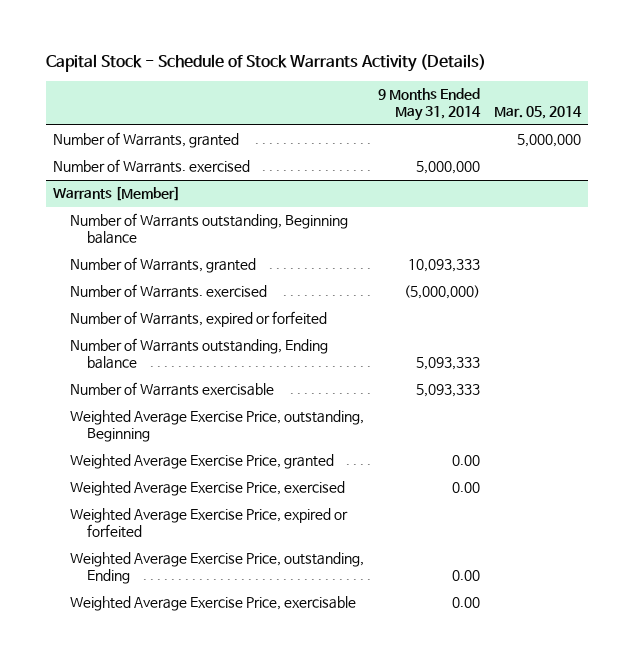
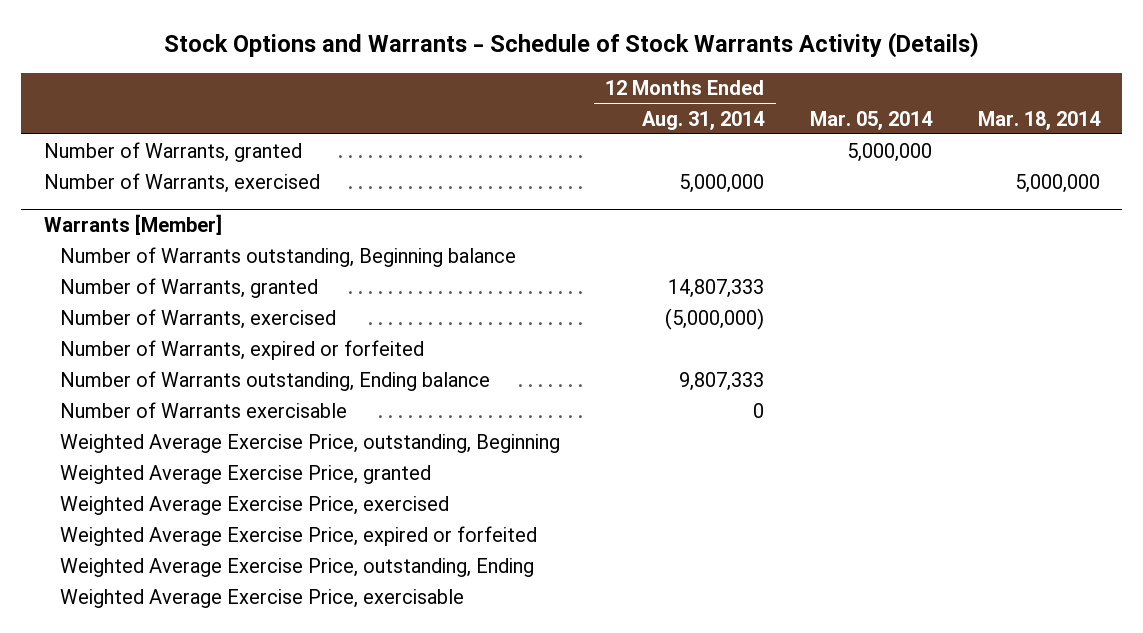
- Capital Stock - Schedule of Stock Warrants Activity (Details)
+ Stock Options and Warrants - Schedule of Stock Warrants Activity (Details)
- | 9 Months Ended May 31, 2014 | Mar. 05, 2014
+ | 12 Months Ended Aug. 31, 2014 | Mar. 05, 2014 | Mar. 18, 2014
- Number of Warrants. exercised | 5,000,000 |
+ Number of Warrants, exercised | 5,000,000 | | 5,000,000
@ Warrants [Member]
- Number of Warrants. exercised | (5,000,000) |
+ Number of Warrants, exercised | (5,000,000) | |

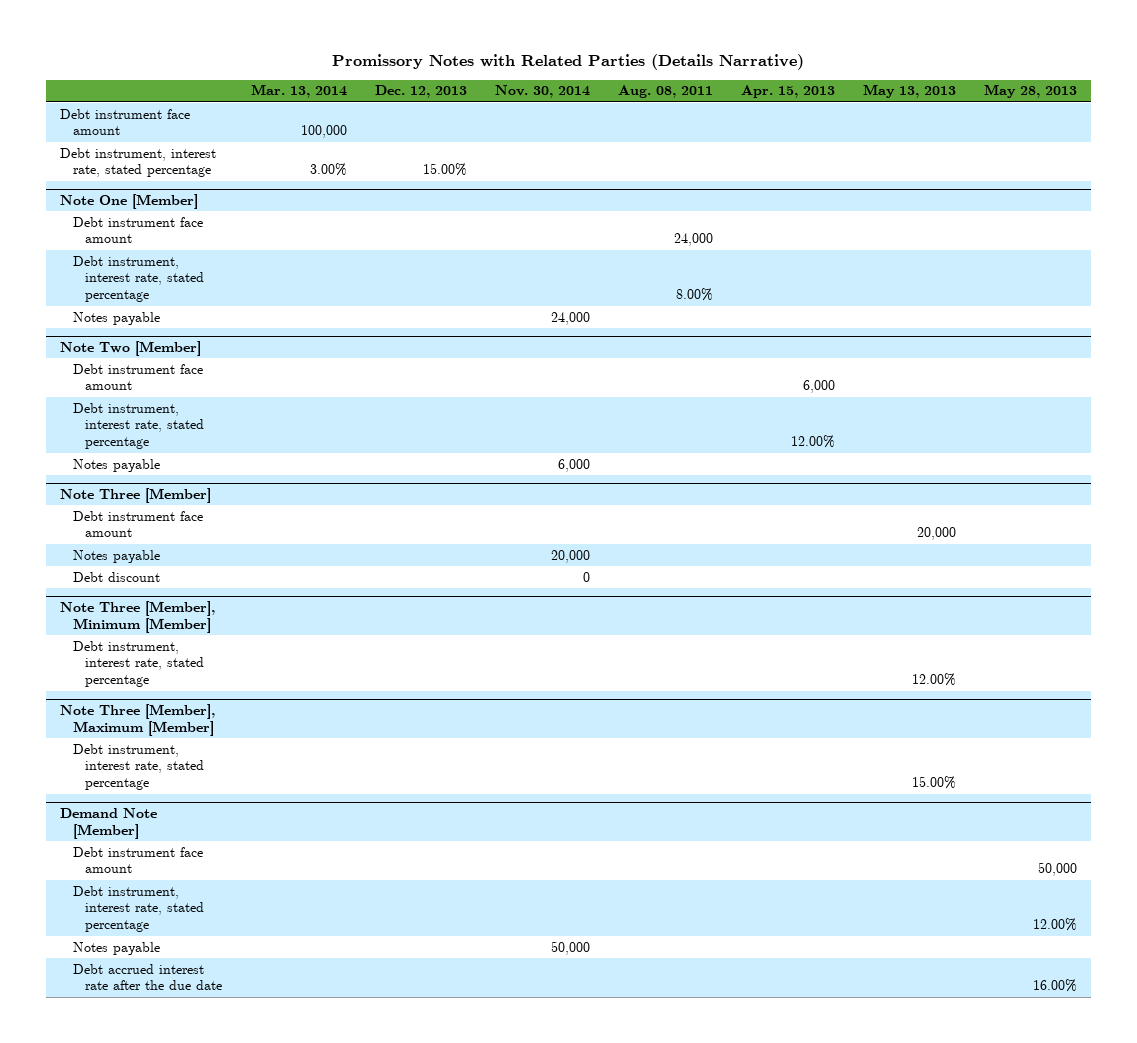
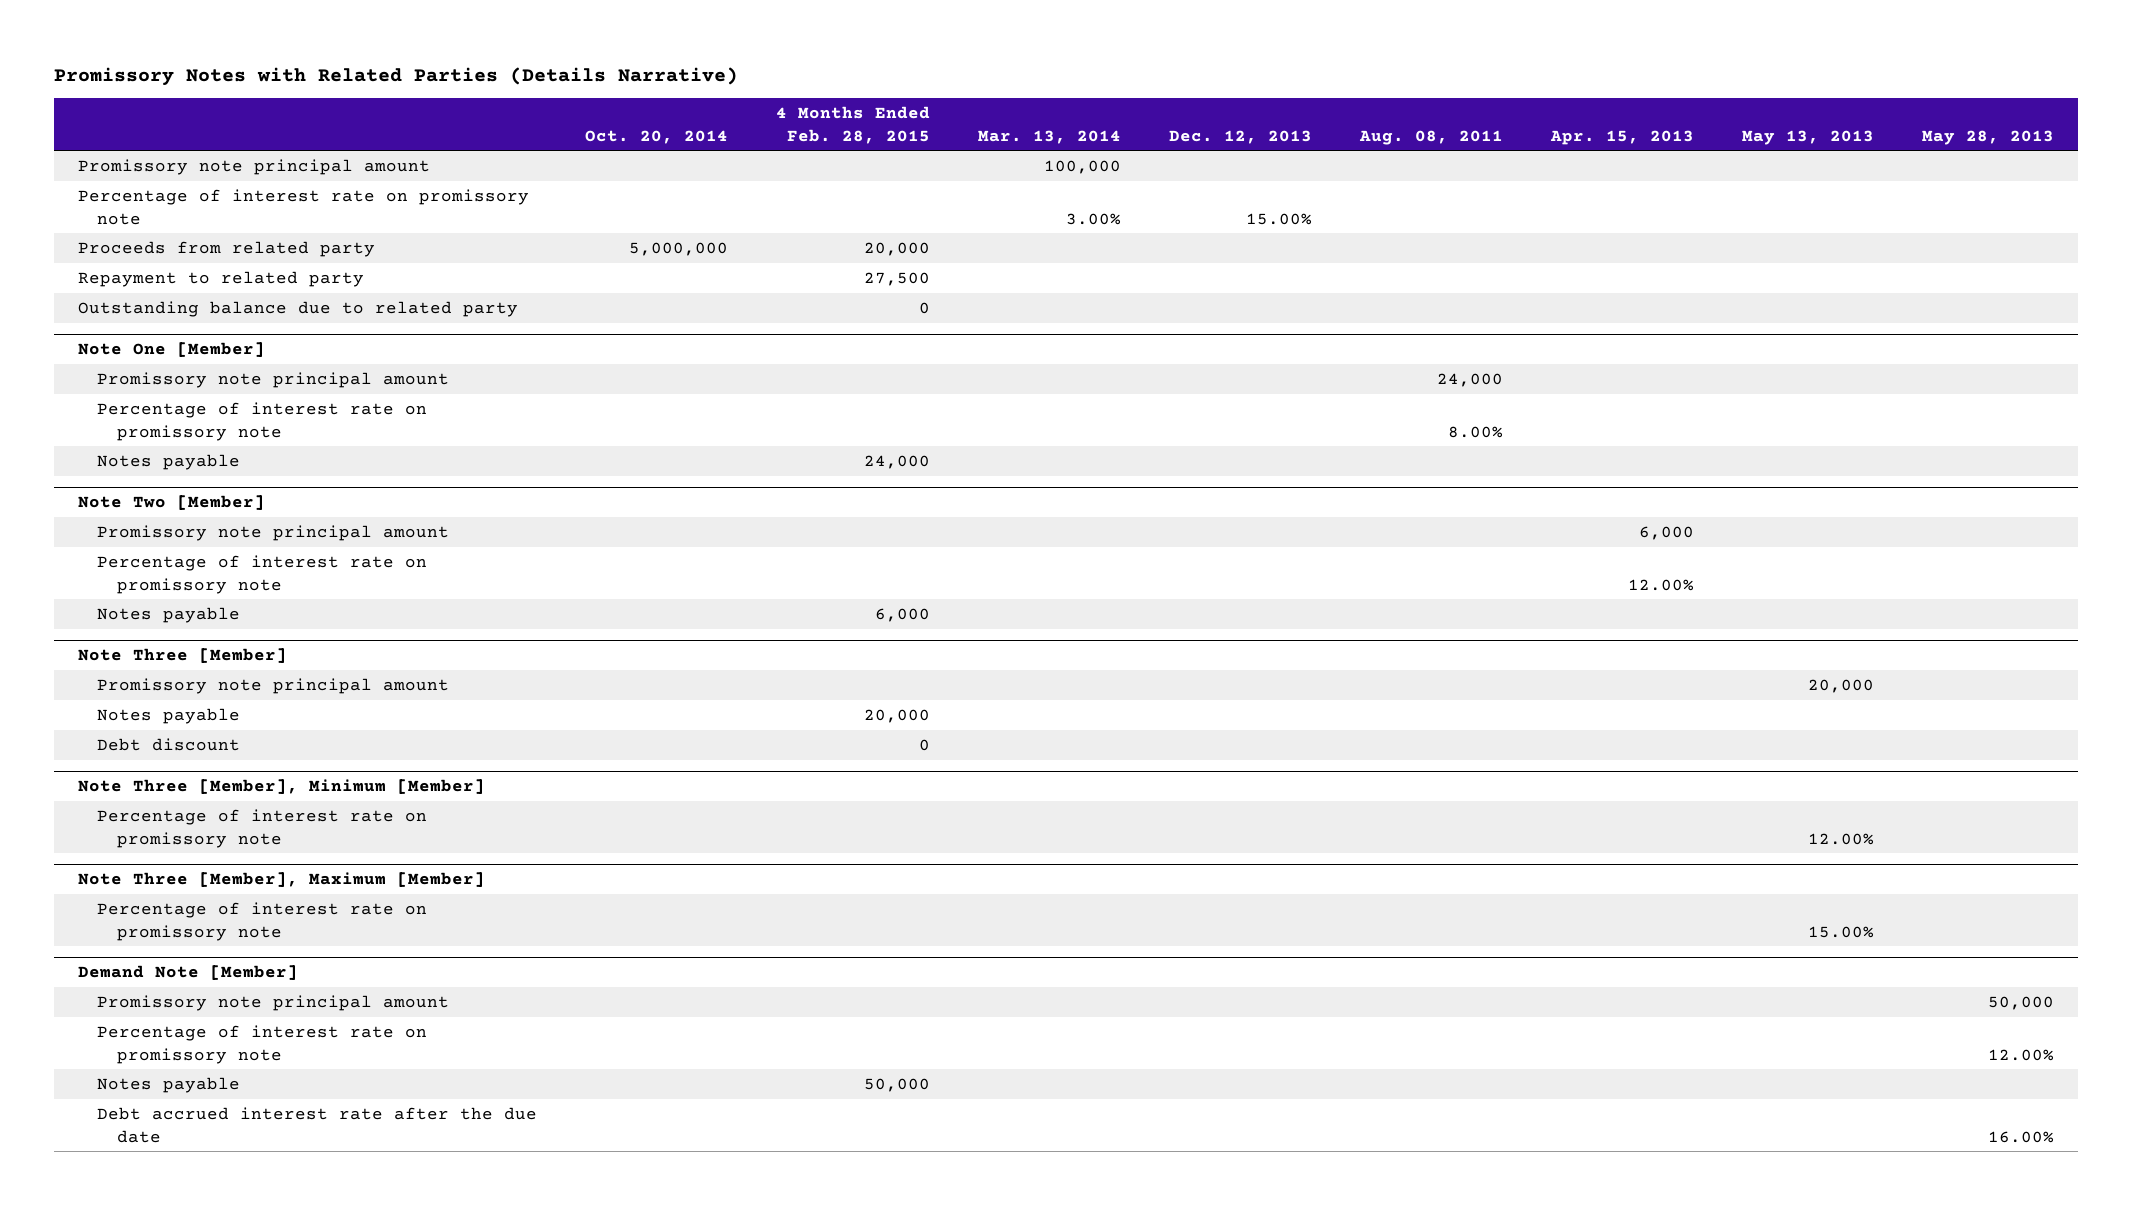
- | Mar. 13, 2014 | Dec. 12, 2013 | Nov. 30, 2014 | Aug. 08, 2011 | Apr. 15, 2013 | May 13, 2013 | May 28, 2013
+ | Oct. 20, 2014 | 4 Months Ended Feb. 28, 2015 | Mar. 13, 2014 | Dec. 12, 2013 | Aug. 08, 2011 | Apr. 15, 2013 | May 13, 2013 | May 28, 2013
- Debt instrument face amount | 100,000 | | | | | |
- Debt instrument, interest rate, stated percentage | 3.00% | 15.00% | | | | |
+ Promissory note principal amount | | | 100,000 | | | | |
+ Percentage of interest rate on promissory note | | | 3.00% | 15.00% | | | |
+ Proceeds from related party | 5,000,000 | 20,000 | | | | | |
+ Repayment to related party | | 27,500 | | | | | |
+ Outstanding balance due to related party | | 0 | | | | | |
@ Note One [Member]
- Debt instrument face amount | | | | 24,000 | | |
- Debt instrument, interest rate, stated percentage | | | | 8.00% | | |
+ Promissory note principal amount | | | | | 24,000 | | |
+ Percentage of interest rate on promissory note | | | | | 8.00% | | |
@ Note Two [Member]
- Debt instrument face amount | | | | | 6,000 | |
- Debt instrument, interest rate, stated percentage | | | | | 12.00% | |
+ Promissory note principal amount | | | | | | 6,000 | |
+ Percentage of interest rate on promissory note | | | | | | 12.00% | |
@ Note Three [Member]
- Debt instrument face amount | | | | | | 20,000 |
+ Promissory note principal amount | | | | | | | 20,000 |
@ Note Three [Member], Minimum [Member]
- Debt instrument, interest rate, stated percentage | | | | | | 12.00% |
+ Percentage of interest rate on promissory note | | | | | | | 12.00% |
@ Note Three [Member], Maximum [Member]
- Debt instrument, interest rate, stated percentage | | | | | | 15.00% |
+ Percentage of interest rate on promissory note | | | | | | | 15.00% |
@ Demand Note [Member]
- Debt instrument face amount | | | | | | | 50,000
- Debt instrument, interest rate, stated percentage | | | | | | | 12.00%
+ Promissory note principal amount | | | | | | | | 50,000
+ Percentage of interest rate on promissory note | | | | | | | | 12.00%

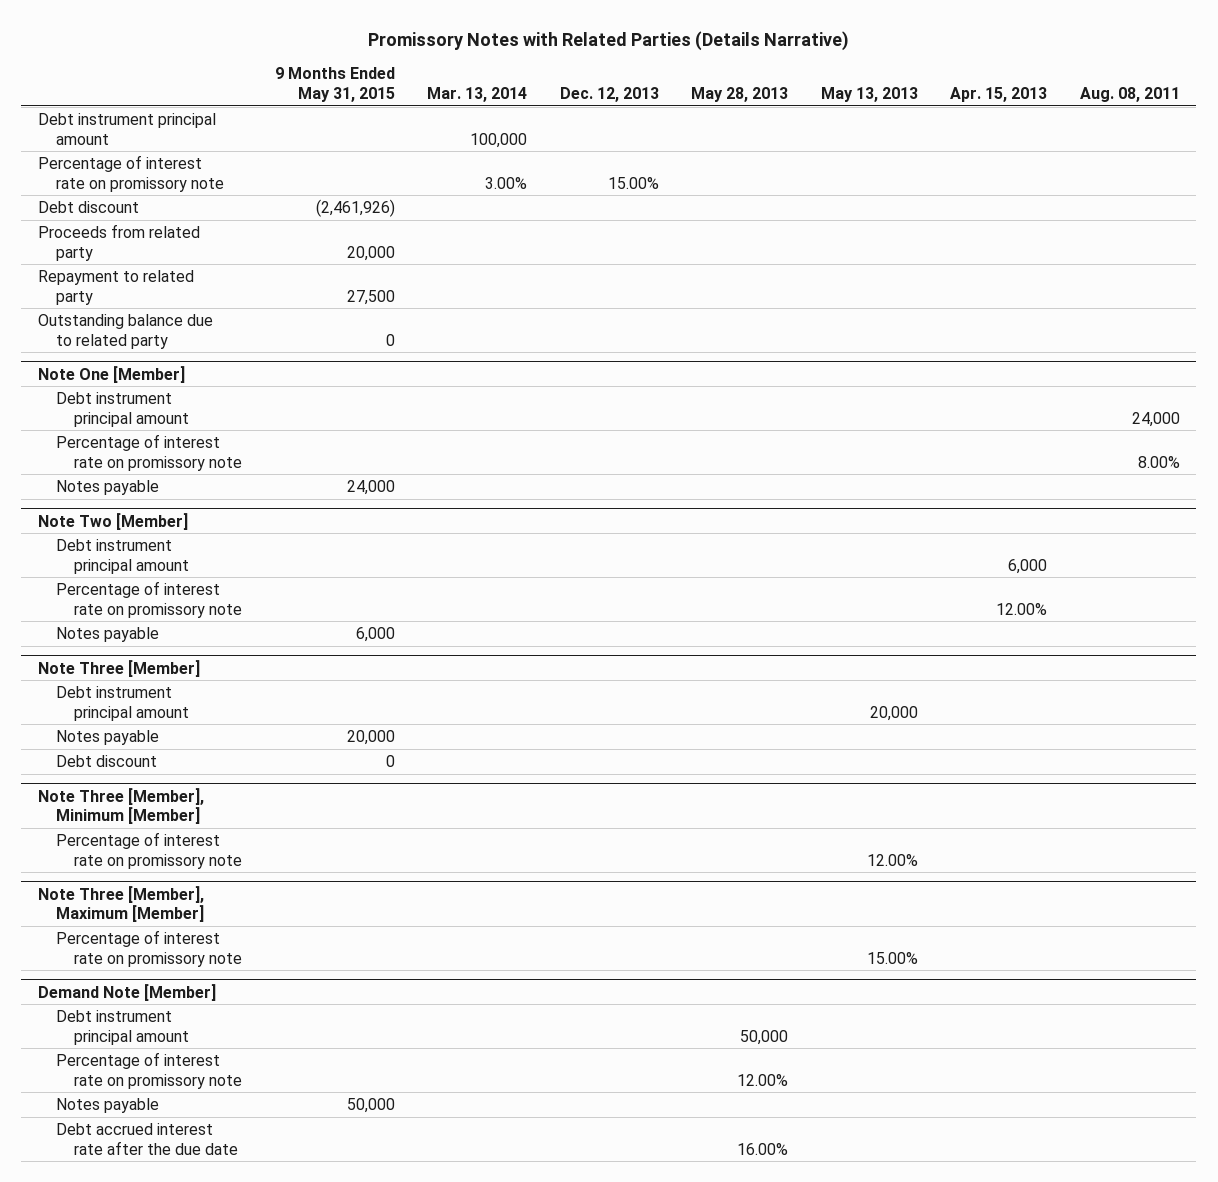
- | Oct. 20, 2014 | 4 Months Ended Feb. 28, 2015 | Mar. 13, 2014 | Dec. 12, 2013 | Aug. 08, 2011 | Apr. 15, 2013 | May 13, 2013 | May 28, 2013
+ | 9 Months Ended May 31, 2015 | Mar. 13, 2014 | Dec. 12, 2013 | May 28, 2013 | May 13, 2013 | Apr. 15, 2013 | Aug. 08, 2011
- Promissory note principal amount | | | 100,000 | | | | |
+ Debt instrument principal amount | | 100,000 | | | | |
+ Debt discount | (2,461,926) | | | | | |
@ Note One [Member]
- Promissory note principal amount | | | | | 24,000 | | |
+ Debt instrument principal amount | | | | | | | 24,000
@ Note Two [Member]
- Promissory note principal amount | | | | | | 6,000 | |
+ Debt instrument principal amount | | | | | | 6,000 |
@ Note Three [Member]
- Promissory note principal amount | | | | | | | 20,000 |
+ Debt instrument principal amount | | | | | 20,000 | |
@ Demand Note [Member]
- Promissory note principal amount | | | | | | | | 50,000
+ Debt instrument principal amount | | | | 50,000 | | |

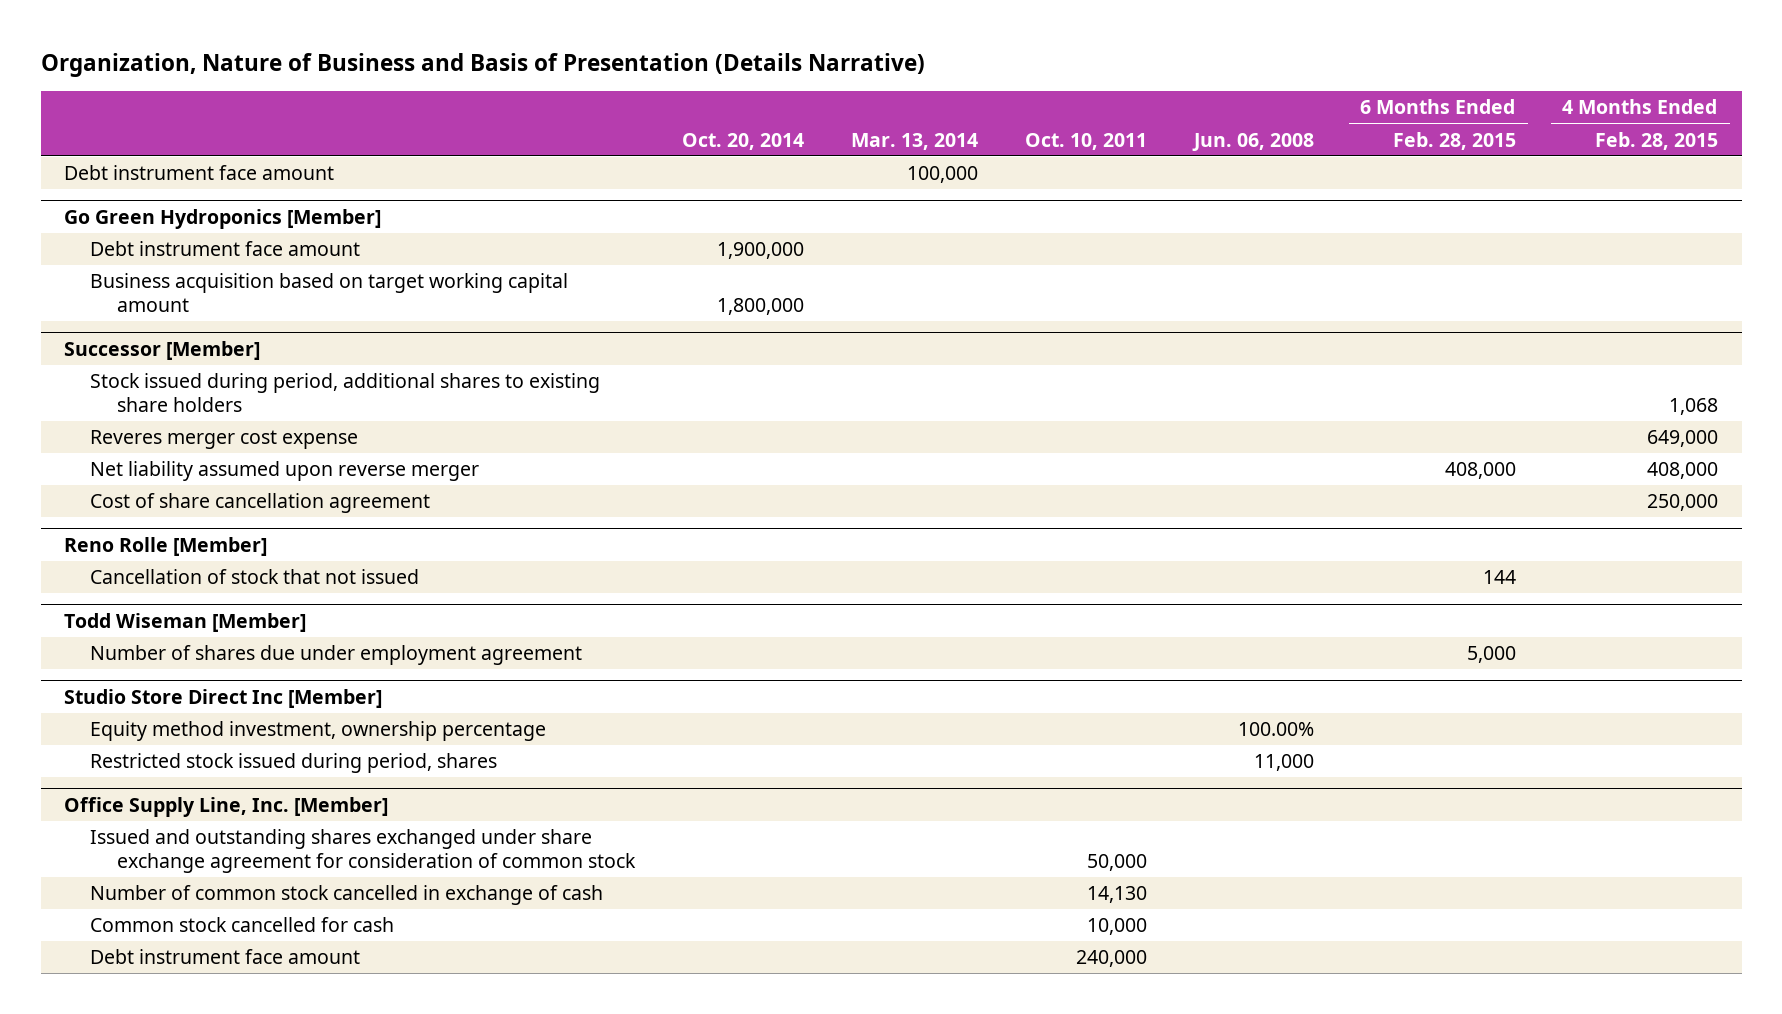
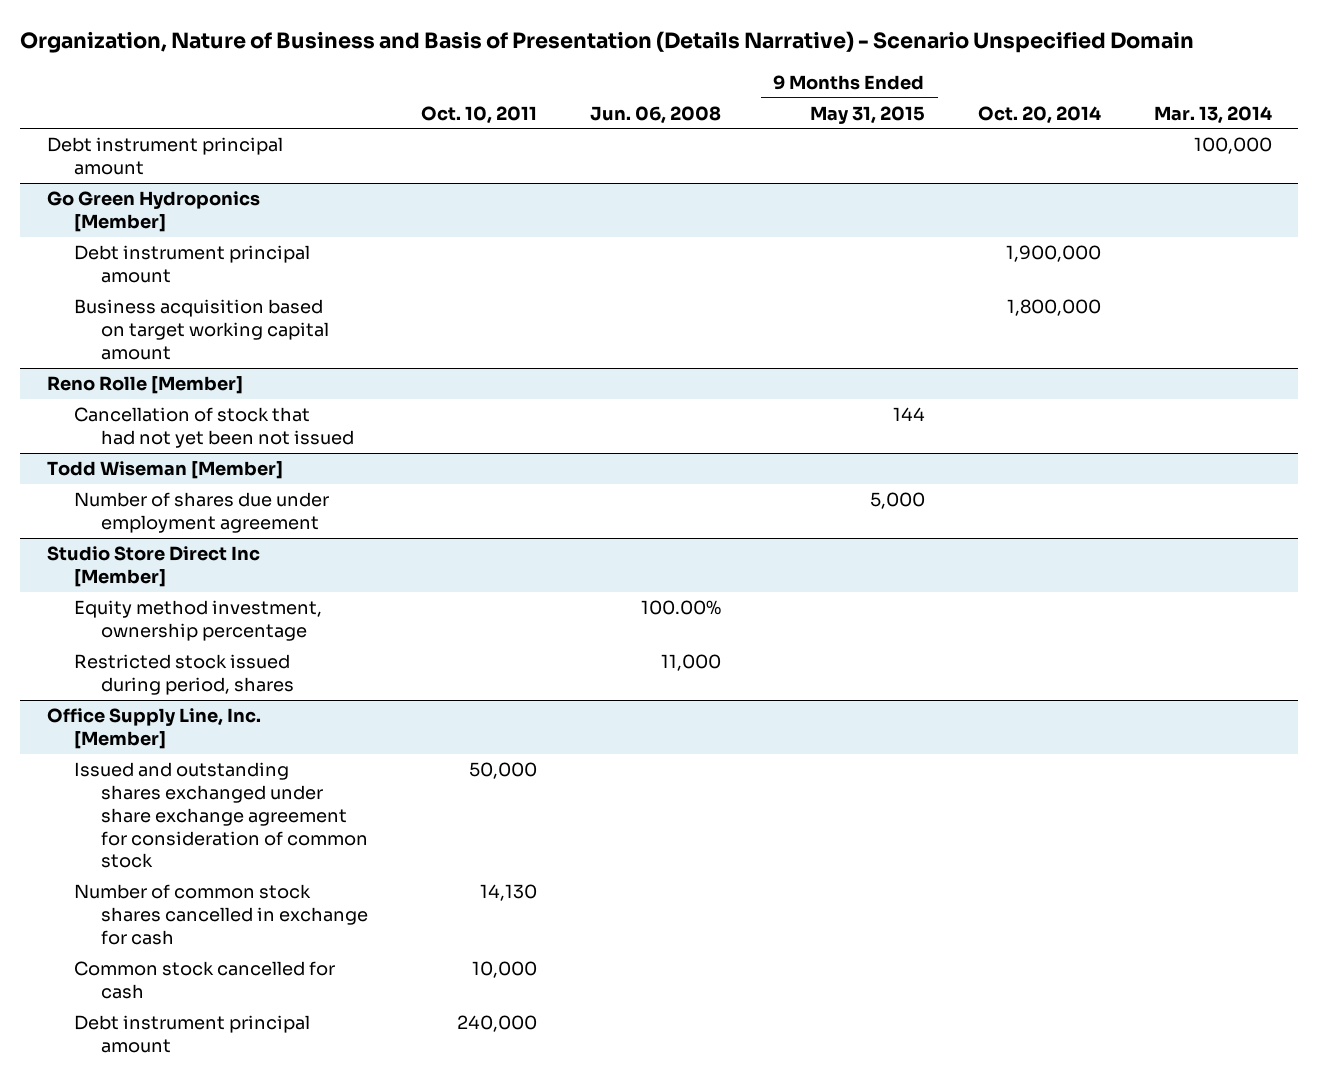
- Organization, Nature of Business and Basis of Presentation (Details Narrative)
+ Organization, Nature of Business and Basis of Presentation (Details Narrative) - Scenario Unspecified Domain
- | Oct. 20, 2014 | Mar. 13, 2014 | Oct. 10, 2011 | Jun. 06, 2008 | 6 Months Ended Feb. 28, 2015 | 4 Months Ended Feb. 28, 2015
+ | Oct. 10, 2011 | Jun. 06, 2008 | 9 Months Ended May 31, 2015 | Oct. 20, 2014 | Mar. 13, 2014
- Debt instrument face amount | | 100,000 | | | |
+ Debt instrument principal amount | | | | | 100,000
@ Go Green Hydroponics [Member]
- Debt instrument face amount | 1,900,000 | | | | |
+ Debt instrument principal amount | | | | 1,900,000 |
- Successor [Member]
- Stock issued during period, additional shares to existing share holders | | | | | | 1,068
- Reveres merger cost expense | | | | | | 649,000
- Net liability assumed upon reverse merger | | | | | 408,000 | 408,000
- Cost of share cancellation agreement | | | | | | 250,000
@ Reno Rolle [Member]
- Cancellation of stock that not issued | | | | | 144 |
+ Cancellation of stock that had not yet been not issued | | | 144 | |
@ Office Supply Line, Inc. [Member]
- Number of common stock cancelled in exchange of cash | | | 14,130 | | |
+ Number of common stock shares cancelled in exchange for cash | 14,130 | | | |
- Debt instrument face amount | | | 240,000 | | |
+ Debt instrument principal amount | 240,000 | | | |

